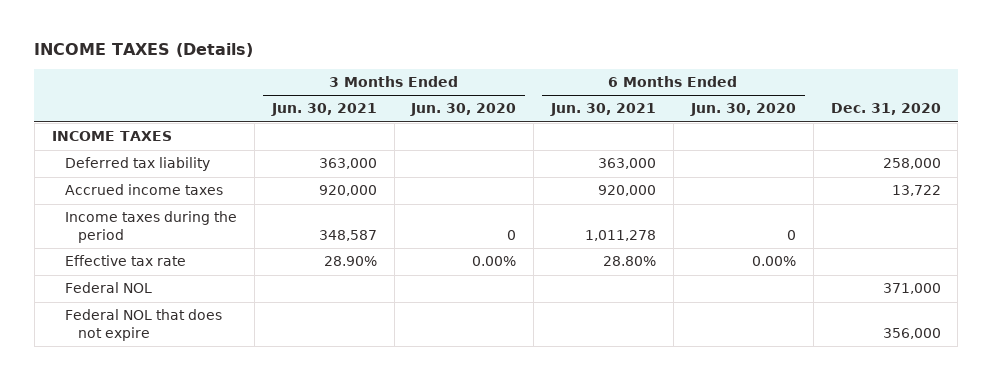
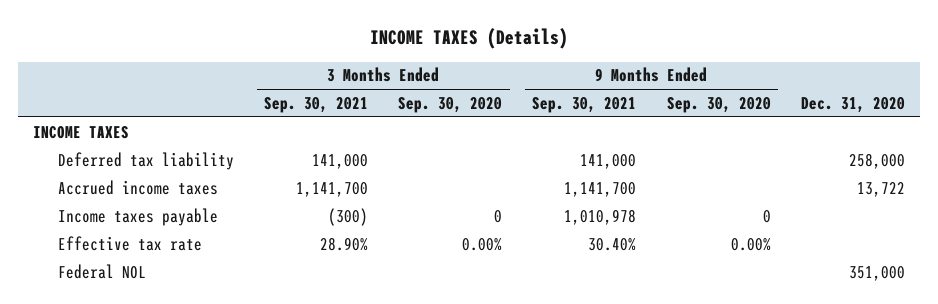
- | 3 Months Ended Jun. 30, 2021 | 3 Months Ended Jun. 30, 2020 | 6 Months Ended Jun. 30, 2021 | 6 Months Ended Jun. 30, 2020 | Dec. 31, 2020
+ | 3 Months Ended Sep. 30, 2021 | 3 Months Ended Sep. 30, 2020 | 9 Months Ended Sep. 30, 2021 | 9 Months Ended Sep. 30, 2020 | Dec. 31, 2020
- Income taxes during the period | 348,587 | 0 | 1,011,278 | 0 |
+ Income taxes payable | (300) | 0 | 1,010,978 | 0 |
- Federal NOL | | | | | 371,000
- Federal NOL that does not expire | | | | | 356,000
+ Federal NOL | | | | | 351,000

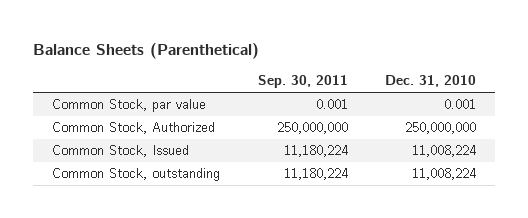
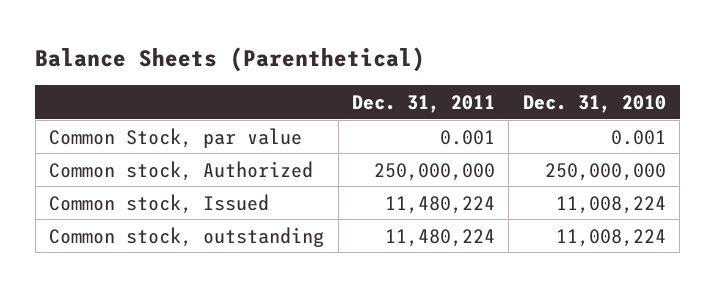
- | Sep. 30, 2011 | Dec. 31, 2010
+ | Dec. 31, 2011 | Dec. 31, 2010
- Common Stock, Authorized | 250,000,000 | 250,000,000
- Common Stock, Issued | 11,180,224 | 11,008,224
- Common Stock, outstanding | 11,180,224 | 11,008,224
+ Common stock, Authorized | 250,000,000 | 250,000,000
+ Common stock, Issued | 11,480,224 | 11,008,224
+ Common stock, outstanding | 11,480,224 | 11,008,224

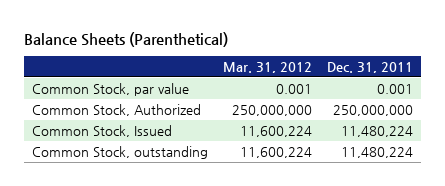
- | Dec. 31, 2011 | Dec. 31, 2010
+ | Mar. 31, 2012 | Dec. 31, 2011
- Common stock, Authorized | 250,000,000 | 250,000,000
- Common stock, Issued | 11,480,224 | 11,008,224
- Common stock, outstanding | 11,480,224 | 11,008,224
+ Common Stock, Authorized | 250,000,000 | 250,000,000
+ Common Stock, Issued | 11,600,224 | 11,480,224
+ Common Stock, outstanding | 11,600,224 | 11,480,224

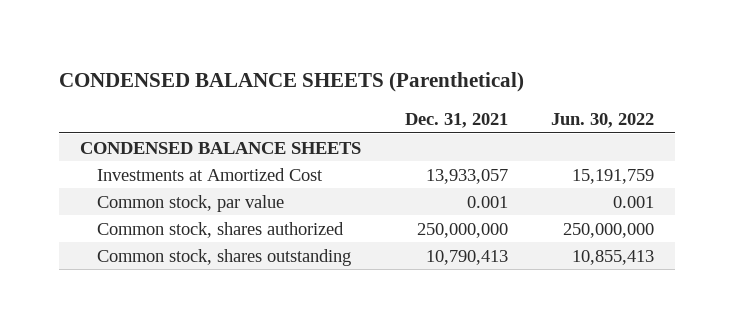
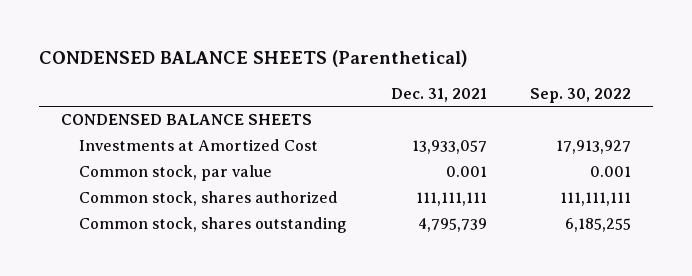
- | Dec. 31, 2021 | Jun. 30, 2022
+ | Dec. 31, 2021 | Sep. 30, 2022
- Common stock, shares authorized | 250,000,000 | 250,000,000
- Common stock, shares outstanding | 10,790,413 | 10,855,413
+ Common stock, shares authorized | 111,111,111 | 111,111,111
+ Common stock, shares outstanding | 4,795,739 | 6,185,255

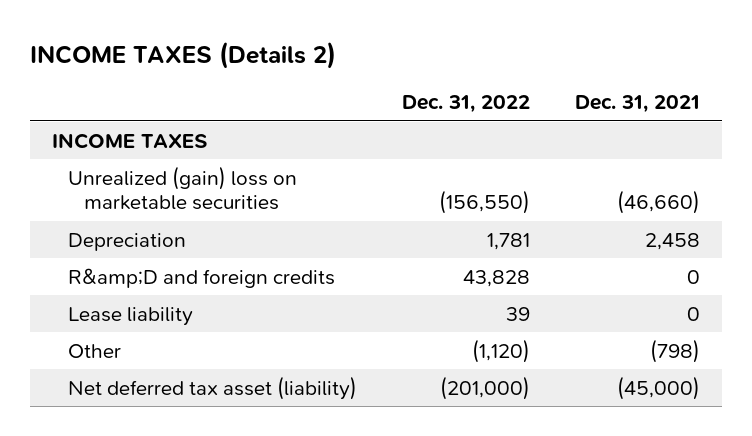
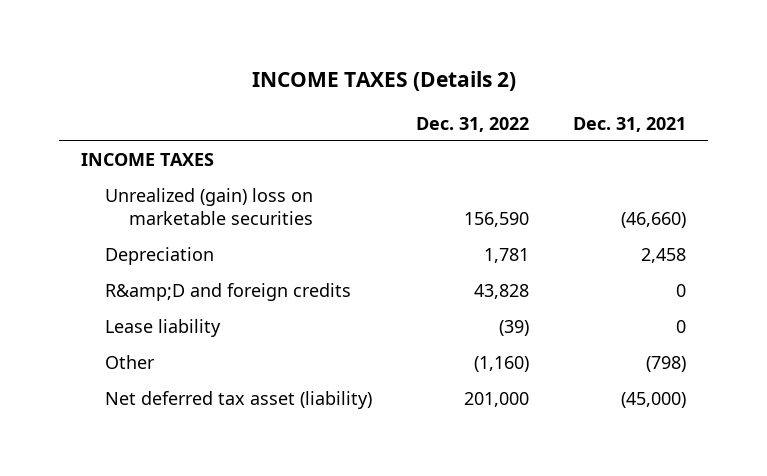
- Unrealized (gain) loss on marketable securities | (156,550) | (46,660)
+ Unrealized (gain) loss on marketable securities | 156,590 | (46,660)
- Lease liability | 39 | 0
- Other | (1,120) | (798)
- Net deferred tax asset (liability) | (201,000) | (45,000)
+ Lease liability | (39) | 0
+ Other | (1,160) | (798)
+ Net deferred tax asset (liability) | 201,000 | (45,000)

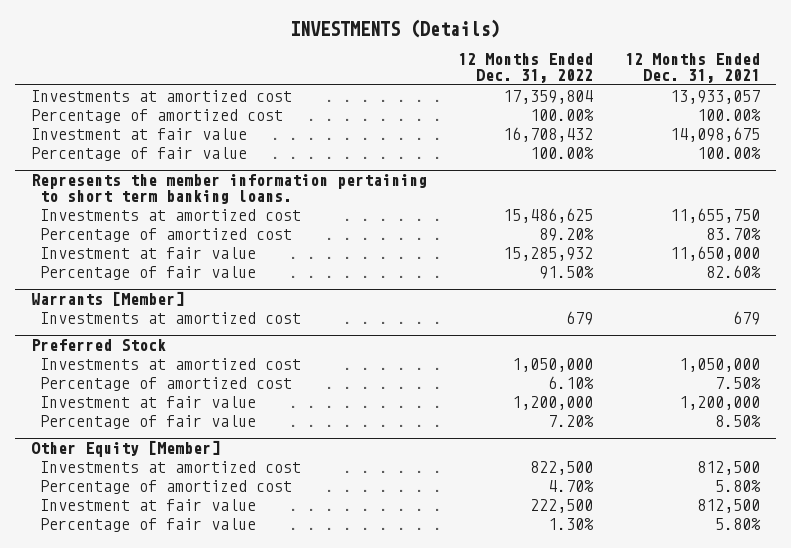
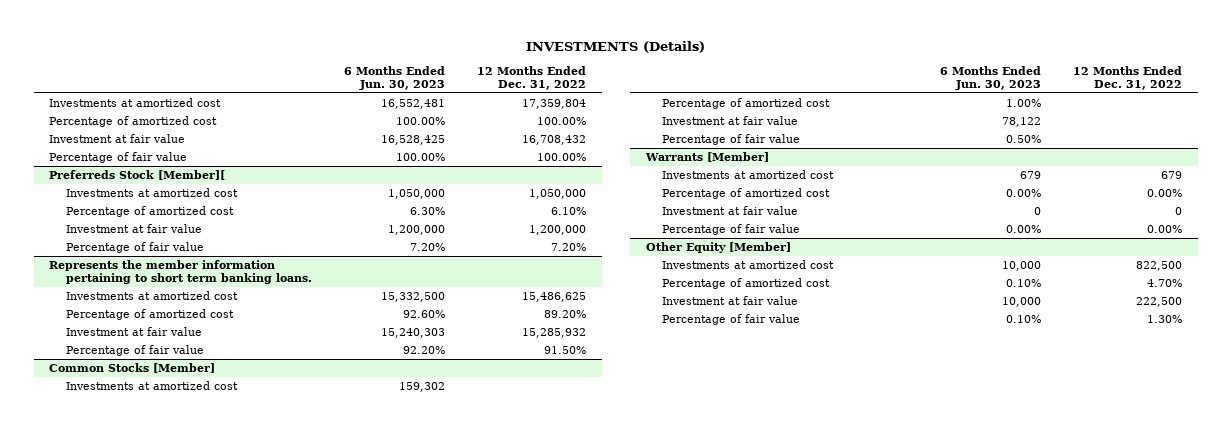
- | 12 Months Ended Dec. 31, 2022 | 12 Months Ended Dec. 31, 2021
+ | 6 Months Ended Jun. 30, 2023 | 12 Months Ended Dec. 31, 2022
+ Preferreds Stock [Member][
+ Investments at amortized cost | 1,050,000 | 1,050,000
+ Percentage of amortized cost | 6.30% | 6.10%
+ Investment at fair value | 1,200,000 | 1,200,000
+ Percentage of fair value | 7.20% | 7.20%
+ Common Stocks [Member]
+ Investments at amortized cost | 159,302 |
+ Percentage of amortized cost | 1.00% |
+ Investment at fair value | 78,122 |
+ Percentage of fair value | 0.50% |
- Preferred Stock
- Investments at amortized cost | 1,050,000 | 1,050,000
- Percentage of amortized cost | 6.10% | 7.50%
- Investment at fair value | 1,200,000 | 1,200,000
- Percentage of fair value | 7.20% | 8.50%
@ Warrants [Member]
+ Percentage of amortized cost | 0.00% | 0.00%
+ Investment at fair value | 0 | 0
+ Percentage of fair value | 0.00% | 0.00%

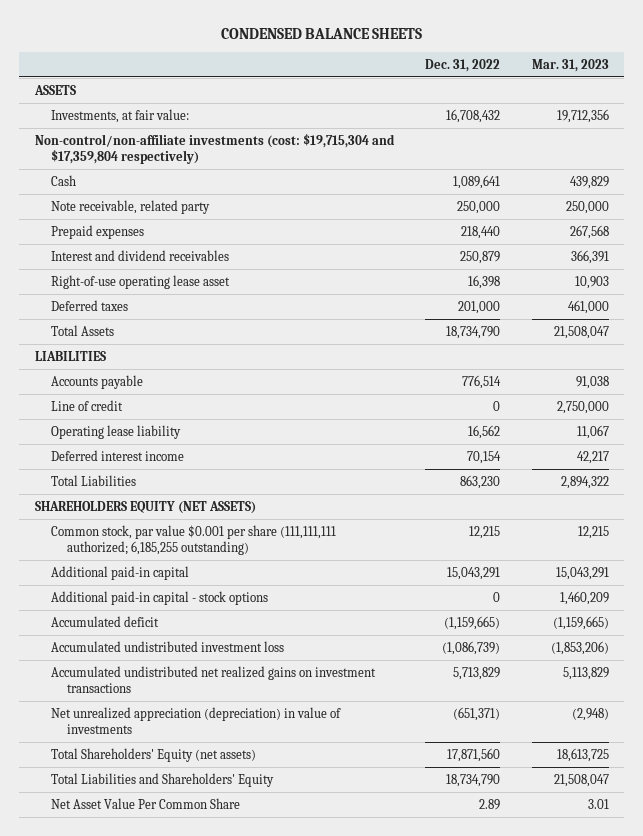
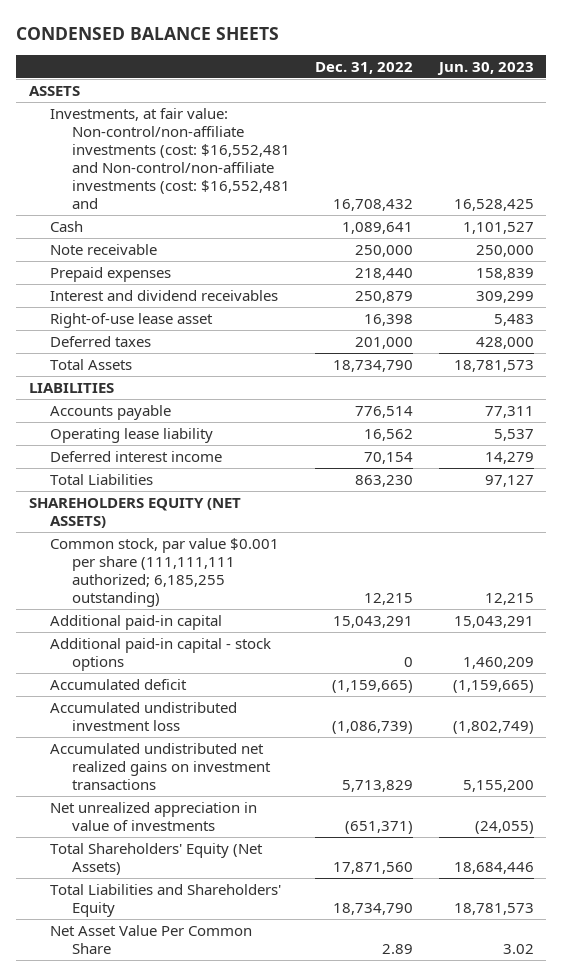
- | Dec. 31, 2022 | Mar. 31, 2023
+ | Dec. 31, 2022 | Jun. 30, 2023
- Investments, at fair value: | 16,708,432 | 19,712,356
- Non-control/non-affiliate investments (cost: $19,715,304 and $17,359,804 respectively)
+ Investments, at fair value: Non-control/non-affiliate investments (cost: $16,552,481 and Non-control/non-affiliate investments (cost: $16,552,481 and | 16,708,432 | 16,528,425
- Note receivable, related party | 250,000 | 250,000
+ Note receivable | 250,000 | 250,000
- Right-of-use operating lease asset | 16,398 | 10,903
+ Right-of-use lease asset | 16,398 | 5,483
- Line of credit | 0 | 2,750,000
- Net unrealized appreciation (depreciation) in value of investments | (651,371) | (2,948)
- Total Shareholders' Equity (net assets) | 17,871,560 | 18,613,725
+ Net unrealized appreciation in value of investments | (651,371) | (24,055)
+ Total Shareholders' Equity (Net Assets) | 17,871,560 | 18,684,446

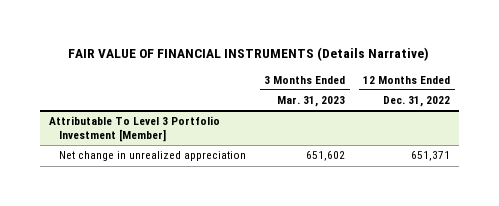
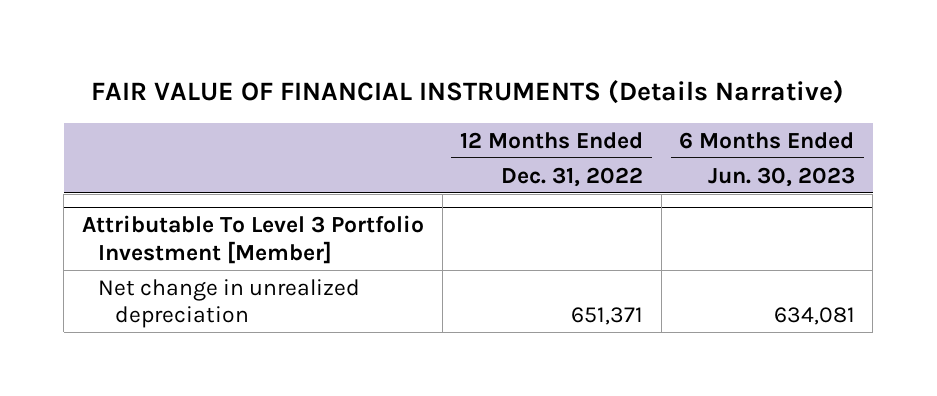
- | 3 Months Ended Mar. 31, 2023 | 12 Months Ended Dec. 31, 2022
+ | 12 Months Ended Dec. 31, 2022 | 6 Months Ended Jun. 30, 2023
@ Attributable To Level 3 Portfolio Investment [Member]
- Net change in unrealized appreciation | 651,602 | 651,371
+ Net change in unrealized depreciation | 651,371 | 634,081

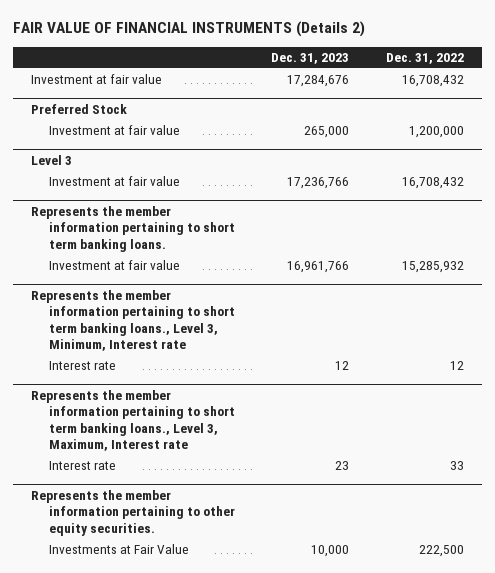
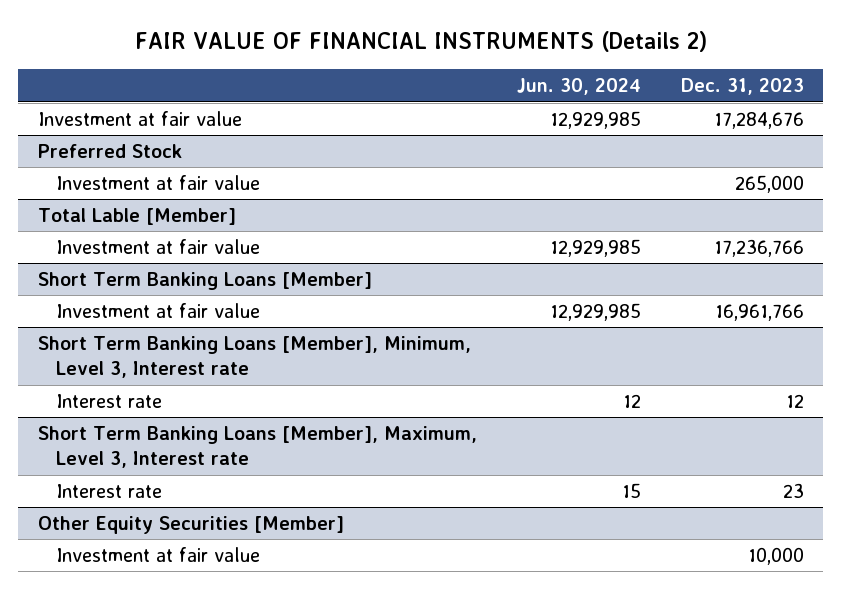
- | Dec. 31, 2023 | Dec. 31, 2022
+ | Jun. 30, 2024 | Dec. 31, 2023
- Level 3
+ Total Lable [Member]
- Represents the member information pertaining to short term banking loans.
+ Short Term Banking Loans [Member]
- Represents the member information pertaining to short term banking loans., Level 3, Minimum, Interest rate
+ Short Term Banking Loans [Member], Minimum, Level 3, Interest rate
- Represents the member information pertaining to short term banking loans., Level 3, Maximum, Interest rate
+ Short Term Banking Loans [Member], Maximum, Level 3, Interest rate
- Represents the member information pertaining to other equity securities.
- Investments at Fair Value | 10,000 | 222,500
+ Other Equity Securities [Member]
+ Investment at fair value | | 10,000

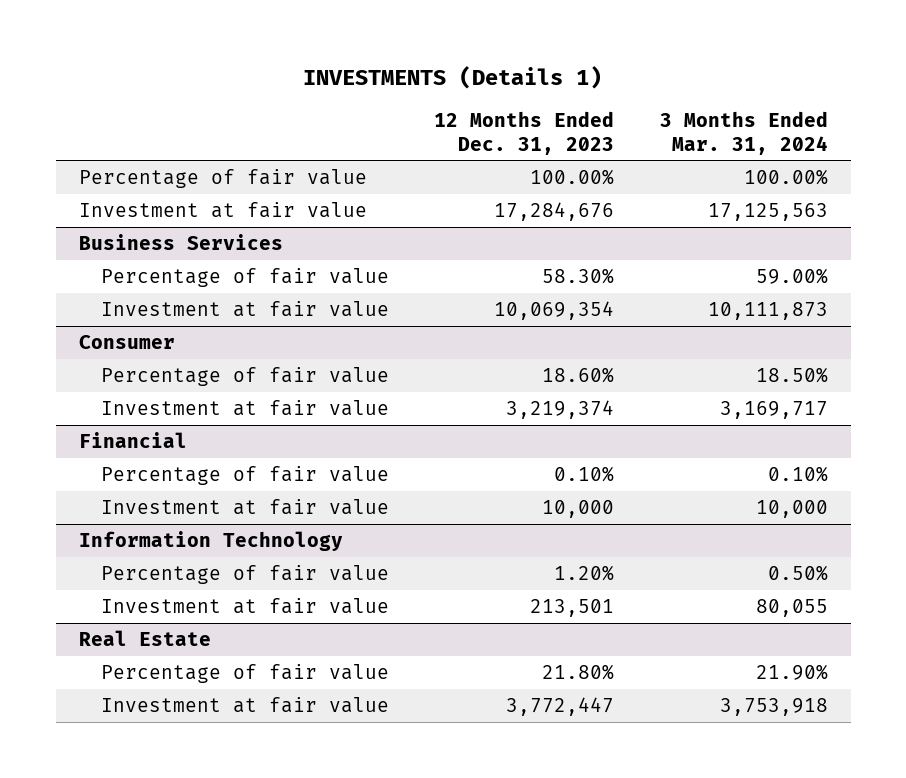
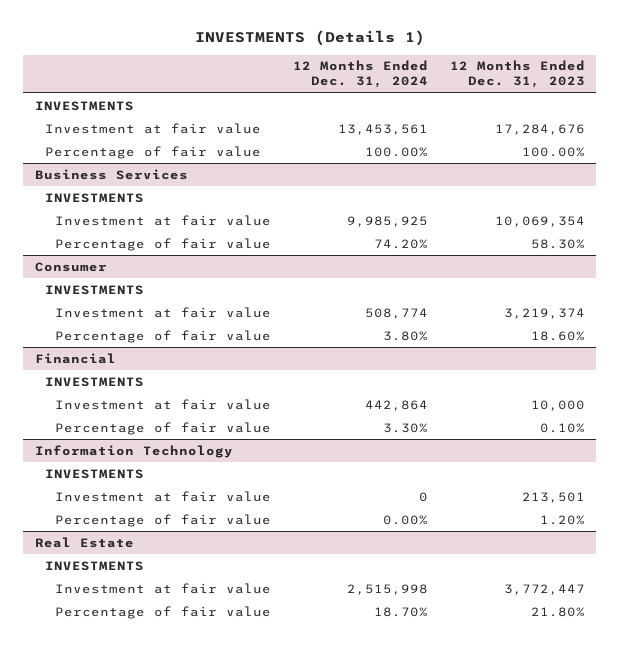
- | 12 Months Ended Dec. 31, 2023 | 3 Months Ended Mar. 31, 2024
+ | 12 Months Ended Dec. 31, 2024 | 12 Months Ended Dec. 31, 2023
+ INVESTMENTS
moved down: Percentage of fair value | 100.00% | 100.00%
@ Business Services
+ INVESTMENTS
moved down: Percentage of fair value | 74.20% | 58.30%
@ Consumer
+ INVESTMENTS
moved down: Percentage of fair value | 3.80% | 18.60%
@ Financial
+ INVESTMENTS
moved down: Percentage of fair value | 3.30% | 0.10%
@ Information Technology
+ INVESTMENTS
moved down: Percentage of fair value | 0.00% | 1.20%
@ Real Estate
+ INVESTMENTS
moved down: Percentage of fair value | 18.70% | 21.80%

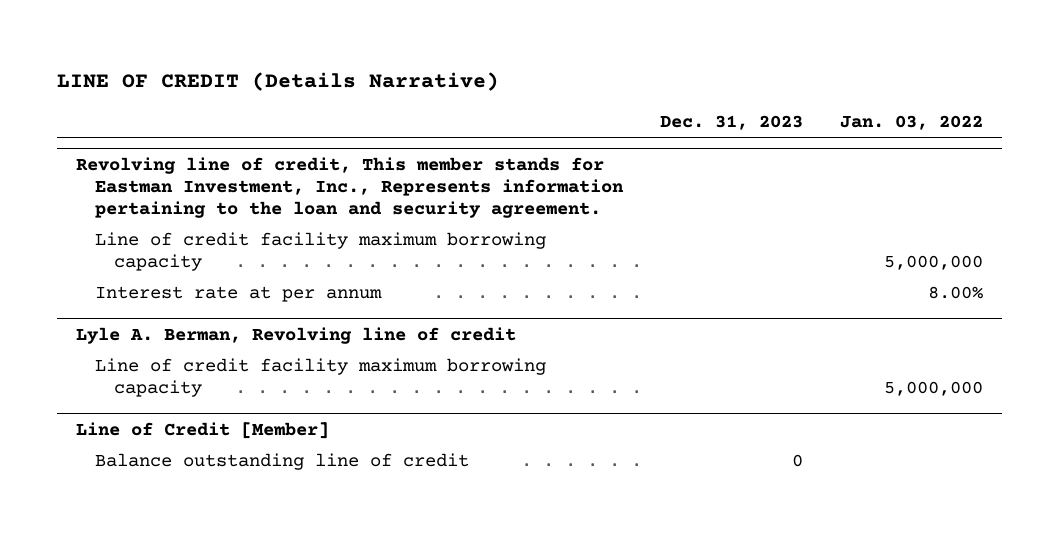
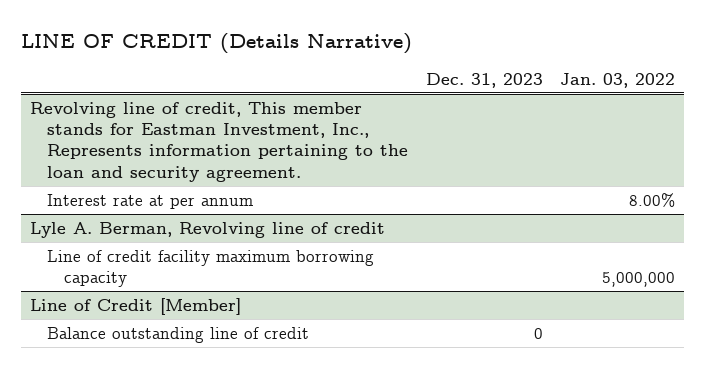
@ Revolving line of credit, This member stands for Eastman Investment, Inc., Represents information pertaining to the loan and security agreement.
- Line of credit facility maximum borrowing capacity | | 5,000,000

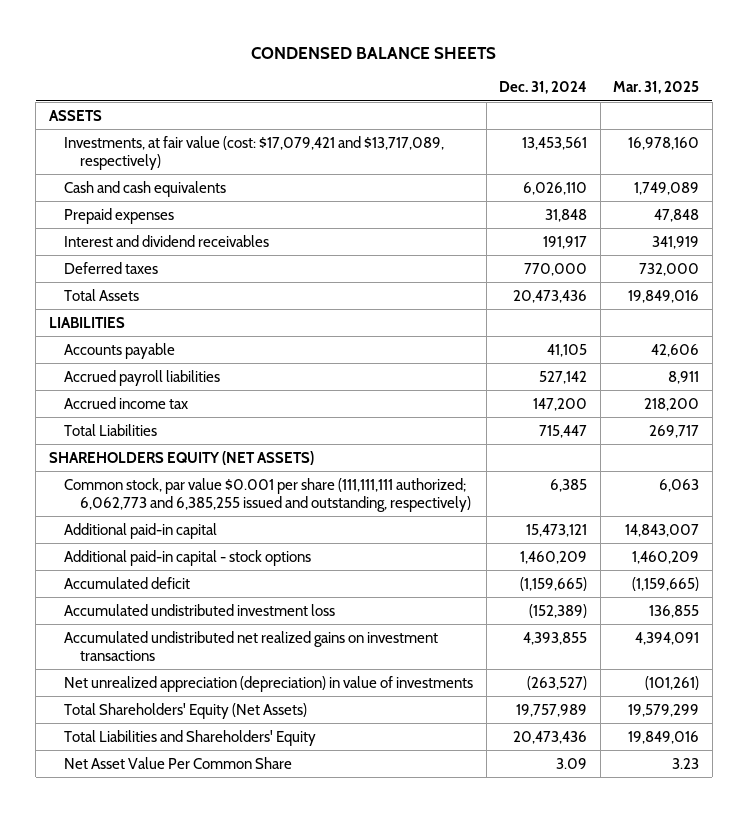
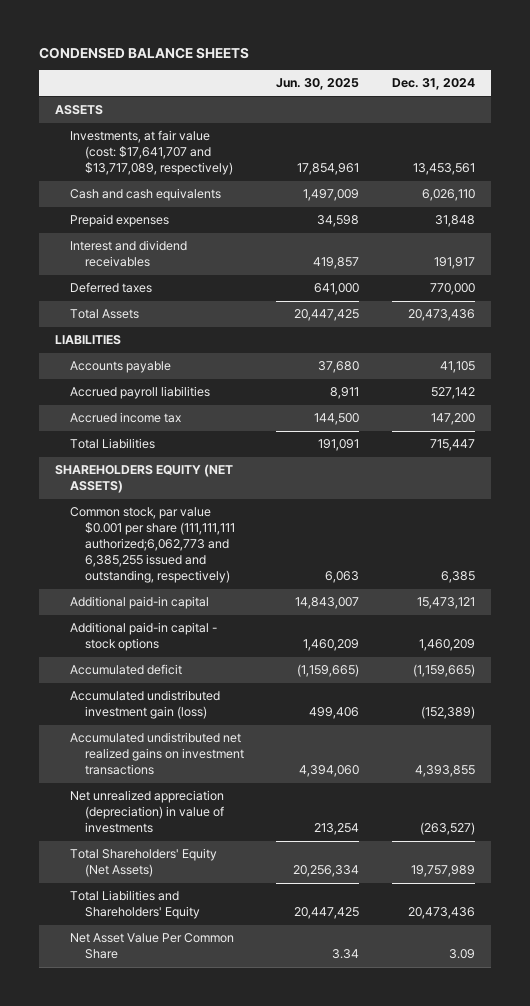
- | Dec. 31, 2024 | Mar. 31, 2025
+ | Jun. 30, 2025 | Dec. 31, 2024
- Investments, at fair value (cost: $17,079,421 and $13,717,089, respectively) | 13,453,561 | 16,978,160
+ Investments, at fair value (cost: $17,641,707 and $13,717,089, respectively) | 17,854,961 | 13,453,561
- Common stock, par value $0.001 per share (111,111,111 authorized; 6,062,773 and 6,385,255 issued and outstanding, respectively) | 6,385 | 6,063
+ Common stock, par value $0.001 per share (111,111,111 authorized;6,062,773 and 6,385,255 issued and outstanding, respectively) | 6,063 | 6,385
- Accumulated undistributed investment loss | (152,389) | 136,855
+ Accumulated undistributed investment gain (loss) | 499,406 | (152,389)

